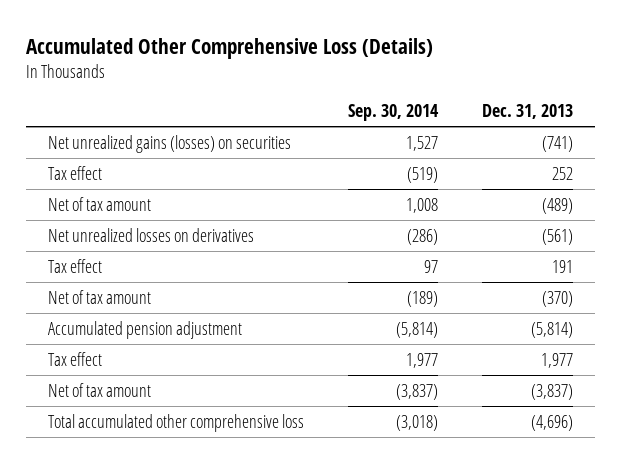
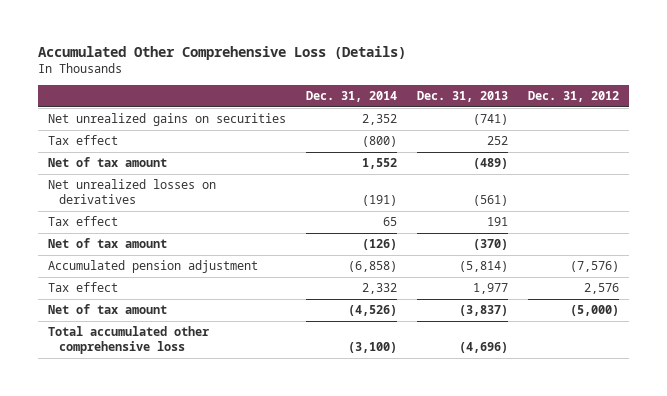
- | Sep. 30, 2014 | Dec. 31, 2013
+ | Dec. 31, 2014 | Dec. 31, 2013 | Dec. 31, 2012
- Net unrealized gains (losses) on securities | 1,527 | (741)
+ Net unrealized gains on securities | 2,352 | (741) |

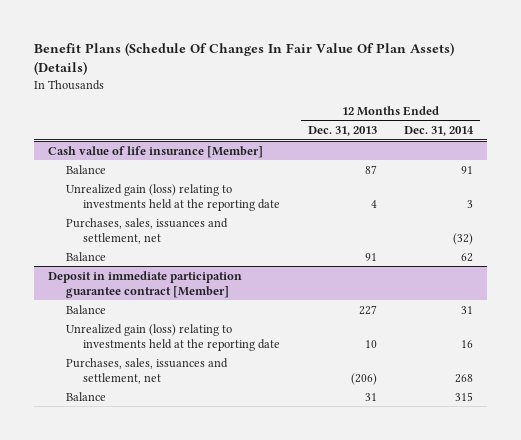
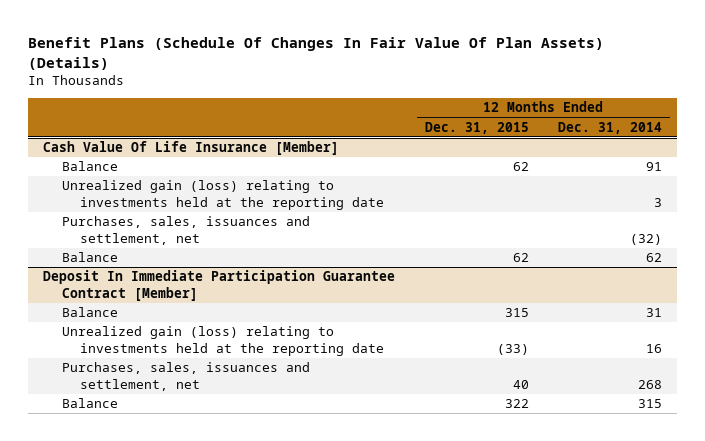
- | 12 Months Ended Dec. 31, 2013 | 12 Months Ended Dec. 31, 2014
+ | 12 Months Ended Dec. 31, 2015 | 12 Months Ended Dec. 31, 2014
- Cash value of life insurance [Member]
+ Cash Value Of Life Insurance [Member]
- Deposit in immediate participation guarantee contract [Member]
+ Deposit In Immediate Participation Guarantee Contract [Member]

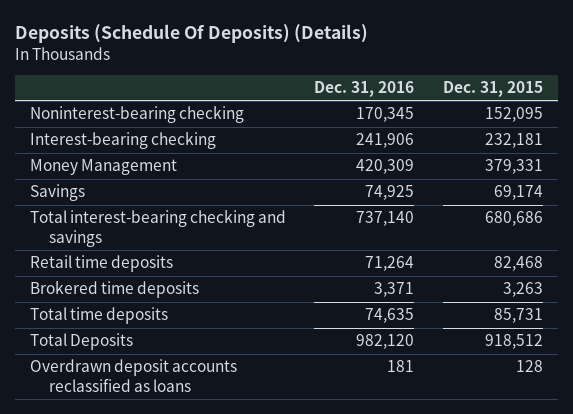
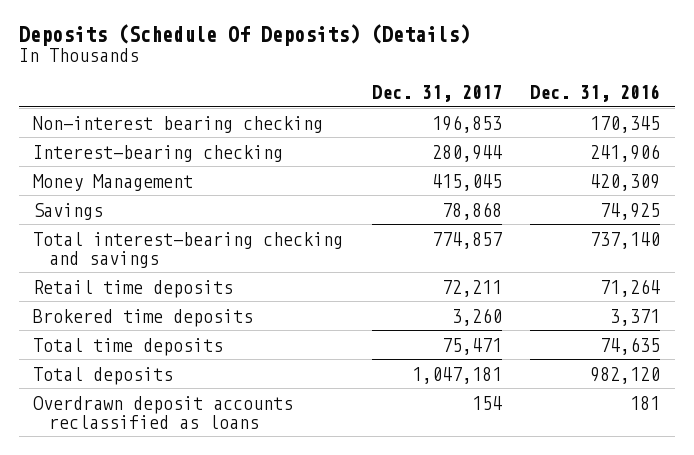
- | Dec. 31, 2016 | Dec. 31, 2015
+ | Dec. 31, 2017 | Dec. 31, 2016
- Noninterest-bearing checking | 170,345 | 152,095
+ Non-interest bearing checking | 196,853 | 170,345
- Total Deposits | 982,120 | 918,512
+ Total deposits | 1,047,181 | 982,120

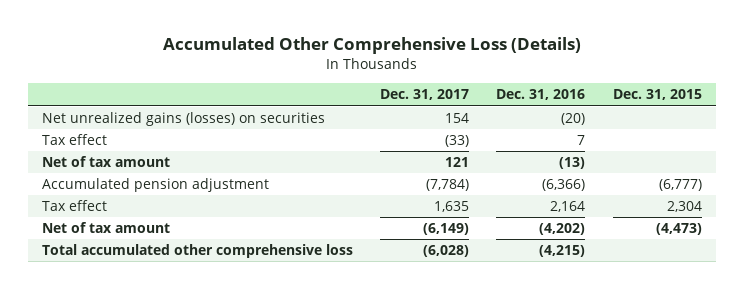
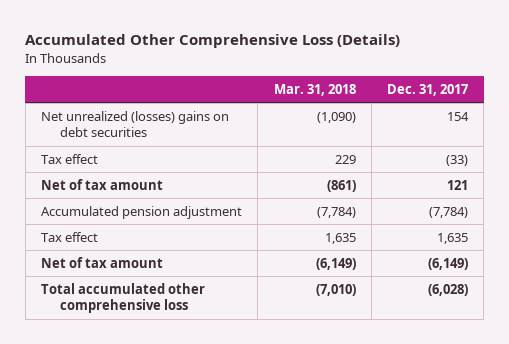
- | Dec. 31, 2017 | Dec. 31, 2016 | Dec. 31, 2015
+ | Mar. 31, 2018 | Dec. 31, 2017
- Net unrealized gains (losses) on securities | 154 | (20) |
+ Net unrealized (losses) gains on debt securities | (1,090) | 154

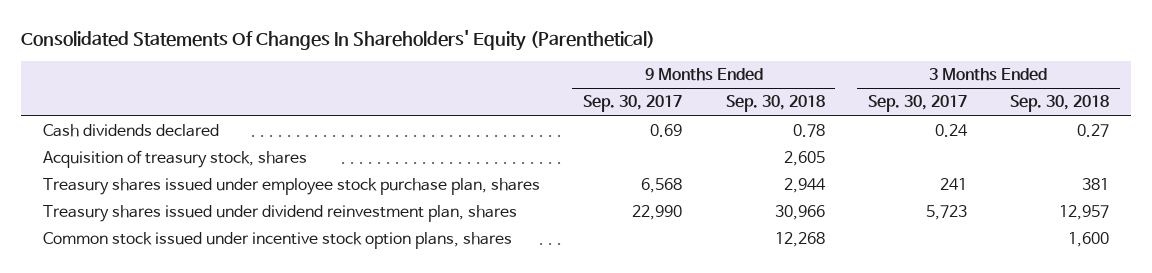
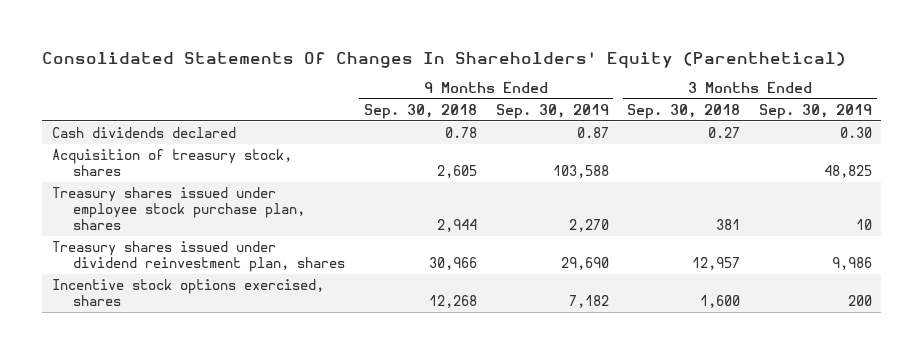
- | 9 Months Ended Sep. 30, 2017 | 9 Months Ended Sep. 30, 2018 | 3 Months Ended Sep. 30, 2017 | 3 Months Ended Sep. 30, 2018
+ | 9 Months Ended Sep. 30, 2018 | 9 Months Ended Sep. 30, 2019 | 3 Months Ended Sep. 30, 2018 | 3 Months Ended Sep. 30, 2019
- Common stock issued under incentive stock option plans, shares | | 12,268 | | 1,600
+ Incentive stock options exercised, shares | 12,268 | 7,182 | 1,600 | 200

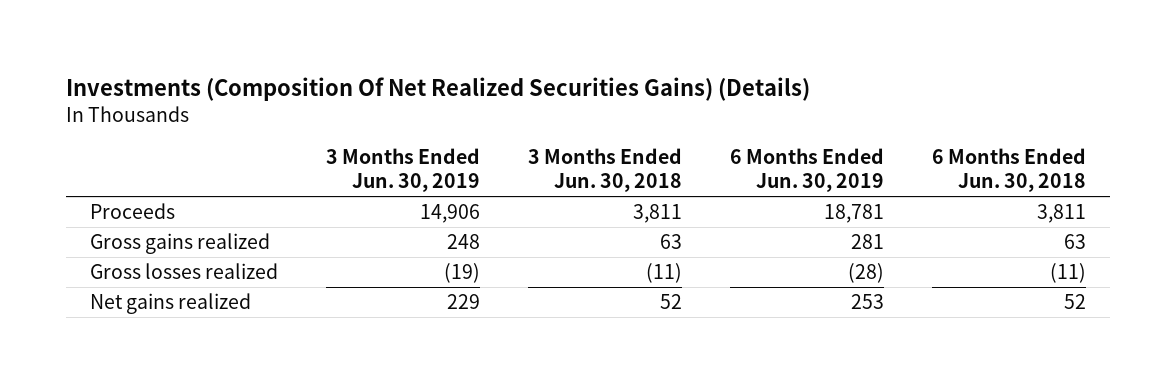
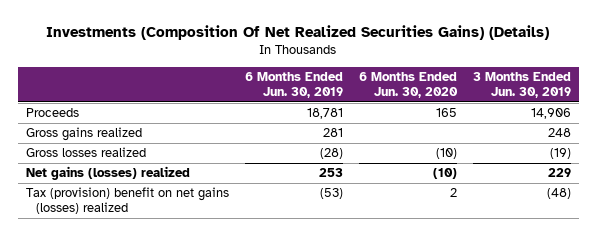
- | 3 Months Ended Jun. 30, 2019 | 3 Months Ended Jun. 30, 2018 | 6 Months Ended Jun. 30, 2019 | 6 Months Ended Jun. 30, 2018
+ | 6 Months Ended Jun. 30, 2019 | 6 Months Ended Jun. 30, 2020 | 3 Months Ended Jun. 30, 2019
- Net gains realized | 229 | 52 | 253 | 52
+ Net gains (losses) realized | 253 | (10) | 229
+ Tax (provision) benefit on net gains (losses) realized | (53) | 2 | (48)

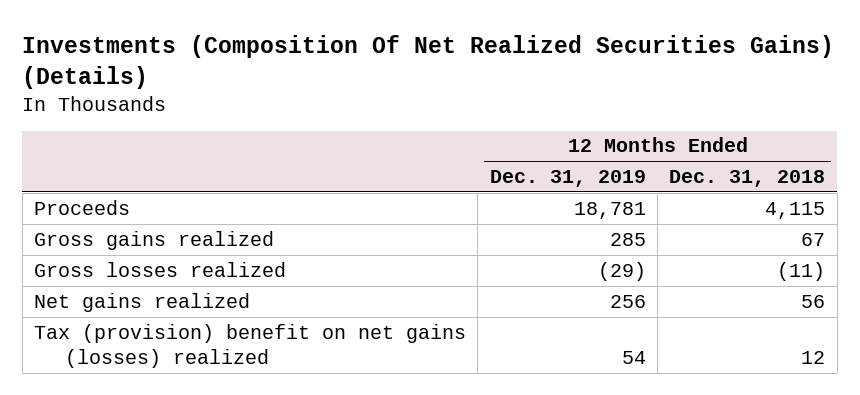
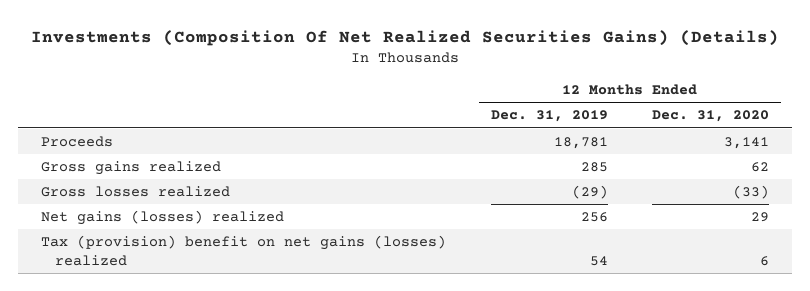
- | 12 Months Ended Dec. 31, 2019 | 12 Months Ended Dec. 31, 2018
+ | 12 Months Ended Dec. 31, 2019 | 12 Months Ended Dec. 31, 2020
- Net gains realized | 256 | 56
+ Net gains (losses) realized | 256 | 29

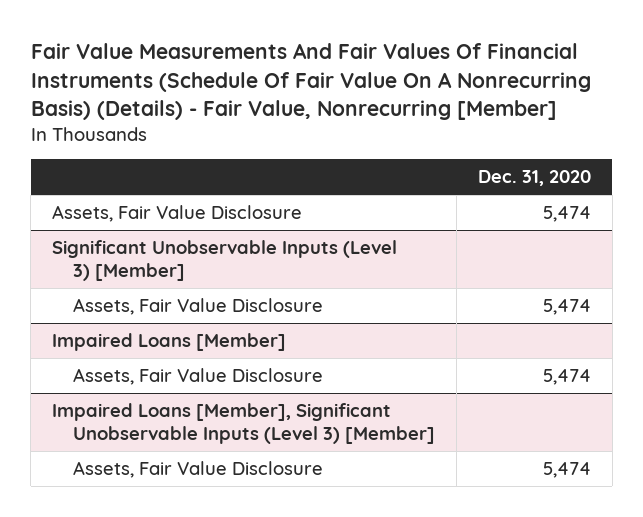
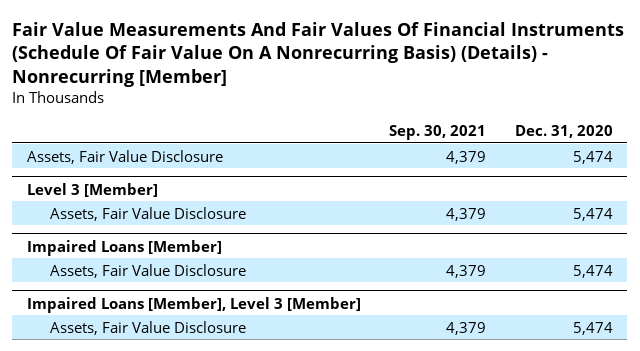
- Fair Value Measurements And Fair Values Of Financial Instruments (Schedule Of Fair Value On A Nonrecurring Basis) (Details) - Fair Value, Nonrecurring [Member]
+ Fair Value Measurements And Fair Values Of Financial Instruments (Schedule Of Fair Value On A Nonrecurring Basis) (Details) - Nonrecurring [Member]
- | Dec. 31, 2020
+ | Sep. 30, 2021 | Dec. 31, 2020
- Significant Unobservable Inputs (Level 3) [Member]
+ Level 3 [Member]
- Impaired Loans [Member], Significant Unobservable Inputs (Level 3) [Member]
+ Impaired Loans [Member], Level 3 [Member]

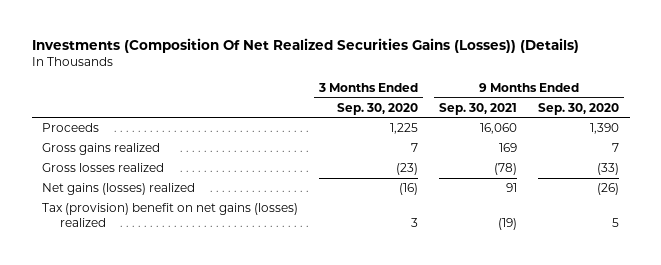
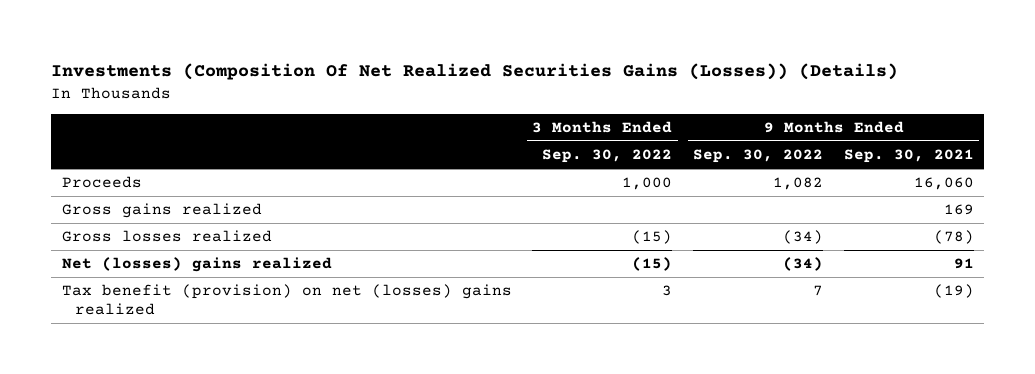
- | 3 Months Ended Sep. 30, 2020 | 9 Months Ended Sep. 30, 2021 | 9 Months Ended Sep. 30, 2020
+ | 3 Months Ended Sep. 30, 2022 | 9 Months Ended Sep. 30, 2022 | 9 Months Ended Sep. 30, 2021
- Net gains (losses) realized | (16) | 91 | (26)
- Tax (provision) benefit on net gains (losses) realized | 3 | (19) | 5
+ Net (losses) gains realized | (15) | (34) | 91
+ Tax benefit (provision) on net (losses) gains realized | 3 | 7 | (19)

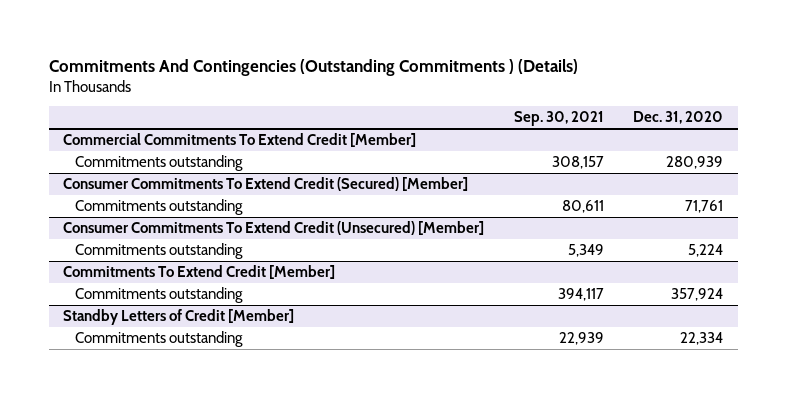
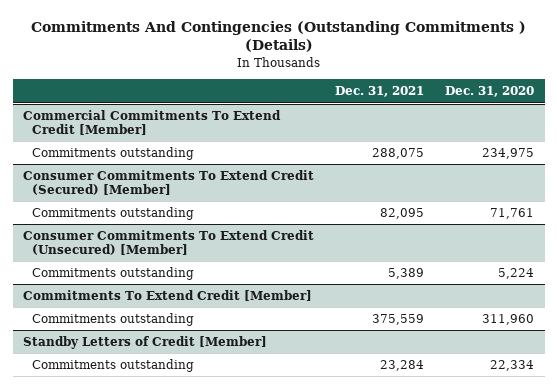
- | Sep. 30, 2021 | Dec. 31, 2020
+ | Dec. 31, 2021 | Dec. 31, 2020
@ Commercial Commitments To Extend Credit [Member]
- Commitments outstanding | 308,157 | 280,939
+ Commitments outstanding | 288,075 | 234,975
@ Commitments To Extend Credit [Member]
- Commitments outstanding | 394,117 | 357,924
+ Commitments outstanding | 375,559 | 311,960

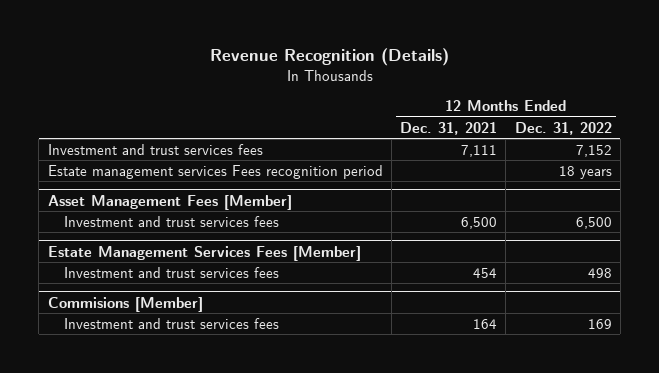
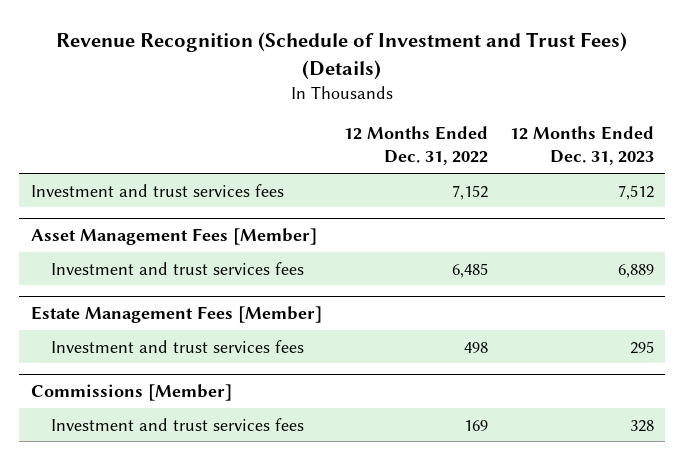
- Revenue Recognition (Details)
+ Revenue Recognition (Schedule of Investment and Trust Fees) (Details)
- | 12 Months Ended Dec. 31, 2021 | 12 Months Ended Dec. 31, 2022
+ | 12 Months Ended Dec. 31, 2022 | 12 Months Ended Dec. 31, 2023
- Estate management services Fees recognition period | | 18 years
@ Asset Management Fees [Member]
- Investment and trust services fees | 6,500 | 6,500
- Estate Management Services Fees [Member]
@ Asset Management Fees [Member]
+ Investment and trust services fees | 6,485 | 6,889
+ Estate Management Fees [Member]
- Commisions [Member]
+ Commissions [Member]

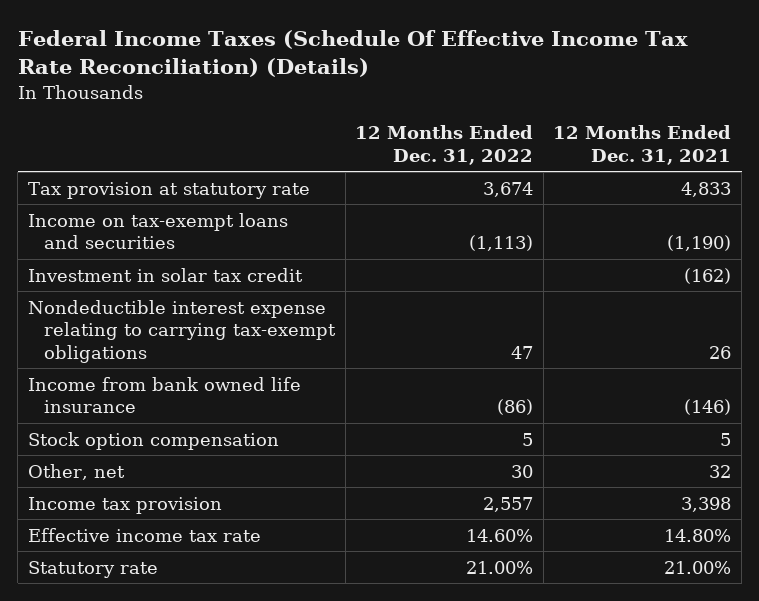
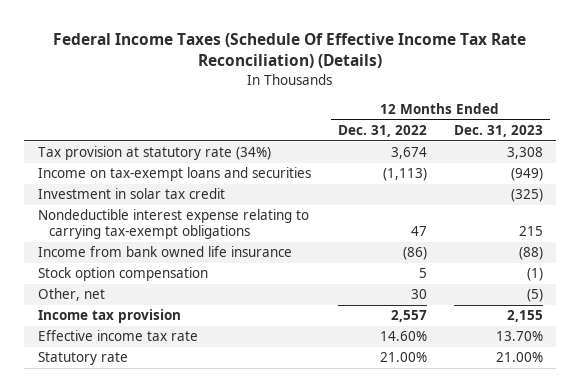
- | 12 Months Ended Dec. 31, 2022 | 12 Months Ended Dec. 31, 2021
+ | 12 Months Ended Dec. 31, 2022 | 12 Months Ended Dec. 31, 2023
- Tax provision at statutory rate | 3,674 | 4,833
+ Tax provision at statutory rate (34%) | 3,674 | 3,308

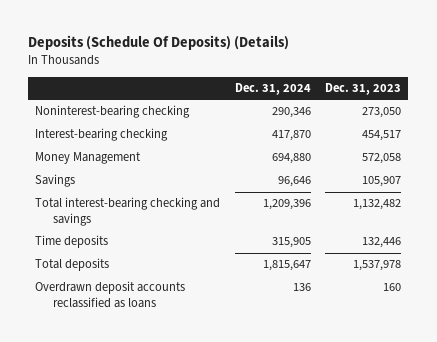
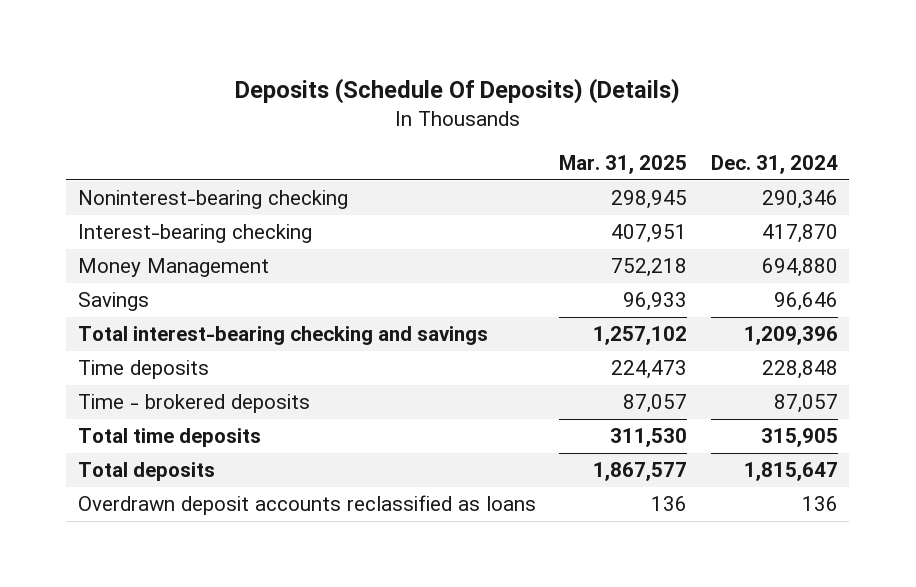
- | Dec. 31, 2024 | Dec. 31, 2023
+ | Mar. 31, 2025 | Dec. 31, 2024
- Time deposits | 315,905 | 132,446
+ Time deposits | 224,473 | 228,848
+ Time - brokered deposits | 87,057 | 87,057
+ Total time deposits | 311,530 | 315,905

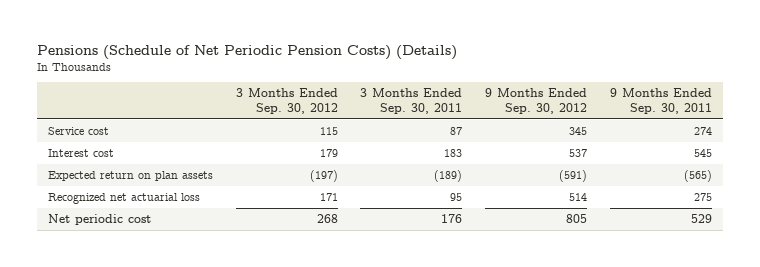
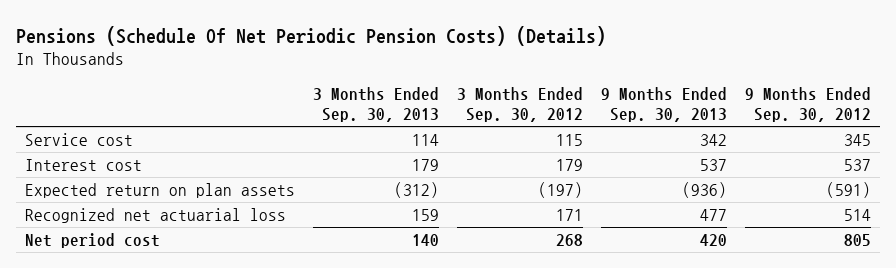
- Pensions (Schedule of Net Periodic Pension Costs) (Details)
+ Pensions (Schedule Of Net Periodic Pension Costs) (Details)
- | 3 Months Ended Sep. 30, 2012 | 3 Months Ended Sep. 30, 2011 | 9 Months Ended Sep. 30, 2012 | 9 Months Ended Sep. 30, 2011
+ | 3 Months Ended Sep. 30, 2013 | 3 Months Ended Sep. 30, 2012 | 9 Months Ended Sep. 30, 2013 | 9 Months Ended Sep. 30, 2012
- Net periodic cost | 268 | 176 | 805 | 529
+ Net period cost | 140 | 268 | 420 | 805

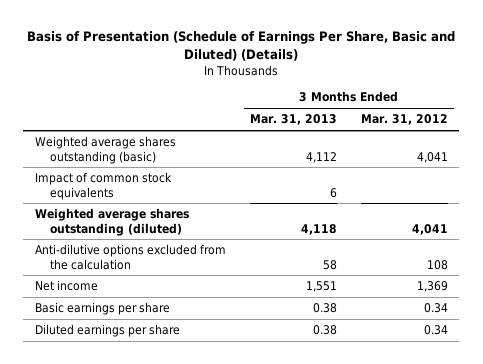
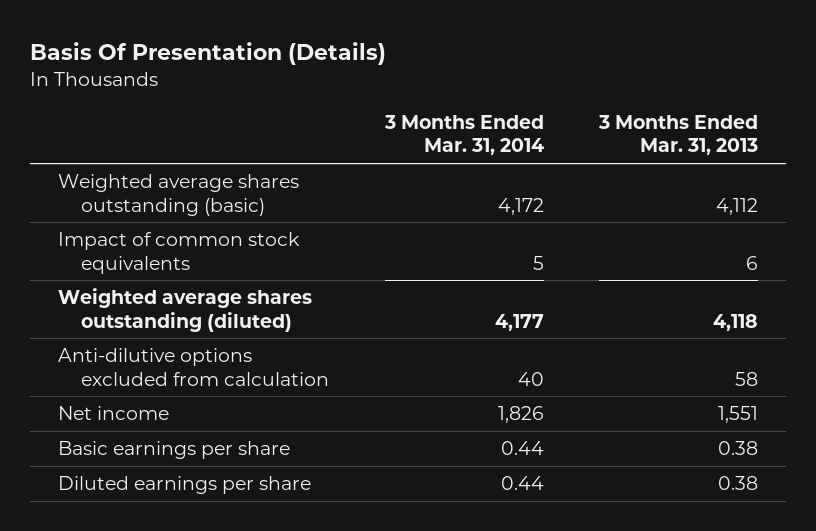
- Basis of Presentation (Schedule of Earnings Per Share, Basic and Diluted) (Details)
+ Basis Of Presentation (Details)
- | 3 Months Ended Mar. 31, 2013 | 3 Months Ended Mar. 31, 2012
+ | 3 Months Ended Mar. 31, 2014 | 3 Months Ended Mar. 31, 2013
- Anti-dilutive options excluded from the calculation | 58 | 108
+ Anti-dilutive options excluded from calculation | 40 | 58

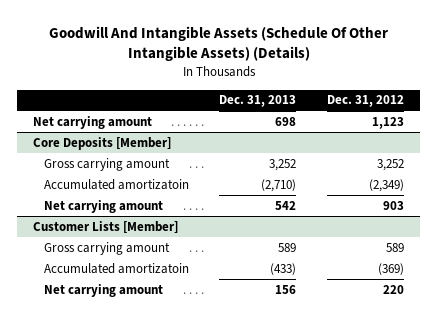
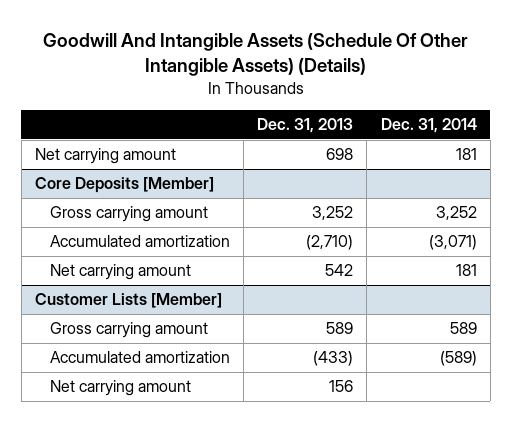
- | Dec. 31, 2013 | Dec. 31, 2012
+ | Dec. 31, 2013 | Dec. 31, 2014
@ Core Deposits [Member]
- Accumulated amortizatoin | (2,710) | (2,349)
+ Accumulated amortization | (2,710) | (3,071)
@ Customer Lists [Member]
- Accumulated amortizatoin | (433) | (369)
+ Accumulated amortization | (433) | (589)

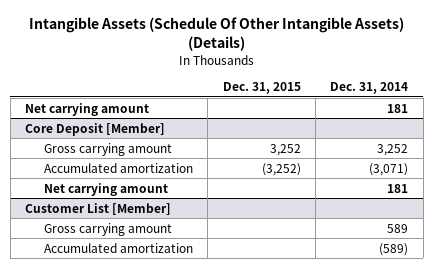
- Goodwill And Intangible Assets (Schedule Of Other Intangible Assets) (Details)
+ Intangible Assets (Schedule Of Other Intangible Assets) (Details)
- | Dec. 31, 2013 | Dec. 31, 2014
+ | Dec. 31, 2015 | Dec. 31, 2014
- Core Deposits [Member]
+ Core Deposit [Member]
- Customer Lists [Member]
+ Customer List [Member]
- Net carrying amount | 156 |

